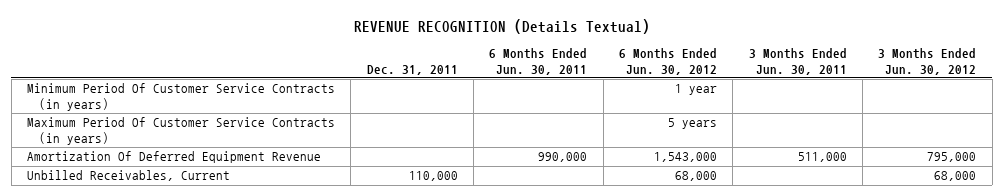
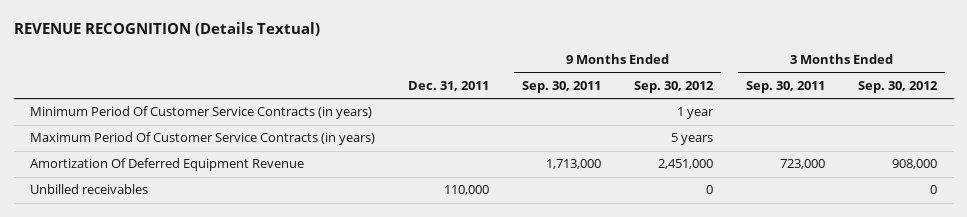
- | Dec. 31, 2011 | 6 Months Ended Jun. 30, 2011 | 6 Months Ended Jun. 30, 2012 | 3 Months Ended Jun. 30, 2011 | 3 Months Ended Jun. 30, 2012
+ | Dec. 31, 2011 | 9 Months Ended Sep. 30, 2011 | 9 Months Ended Sep. 30, 2012 | 3 Months Ended Sep. 30, 2011 | 3 Months Ended Sep. 30, 2012
- Unbilled Receivables, Current | 110,000 | | 68,000 | | 68,000
+ Unbilled receivables | 110,000 | | 0 | | 0

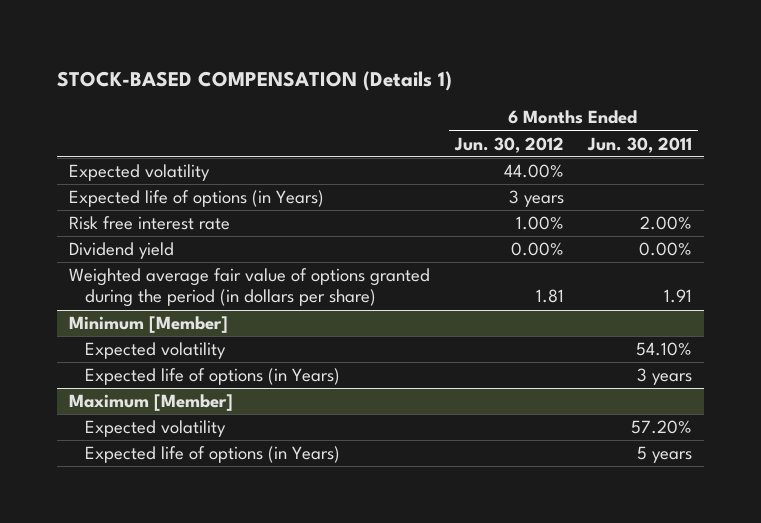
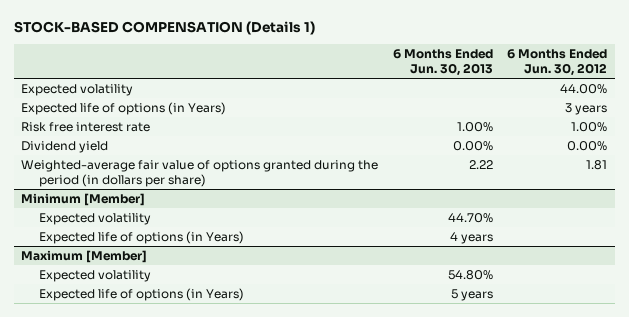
- | 6 Months Ended Jun. 30, 2012 | 6 Months Ended Jun. 30, 2011
+ | 6 Months Ended Jun. 30, 2013 | 6 Months Ended Jun. 30, 2012
- Weighted average fair value of options granted during the period (in dollars per share) | 1.81 | 1.91
+ Weighted-average fair value of options granted during the period (in dollars per share) | 2.22 | 1.81

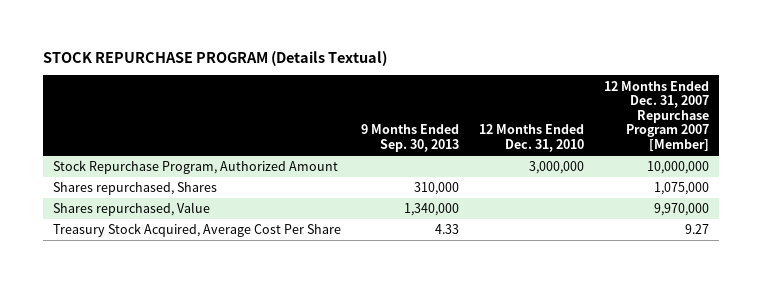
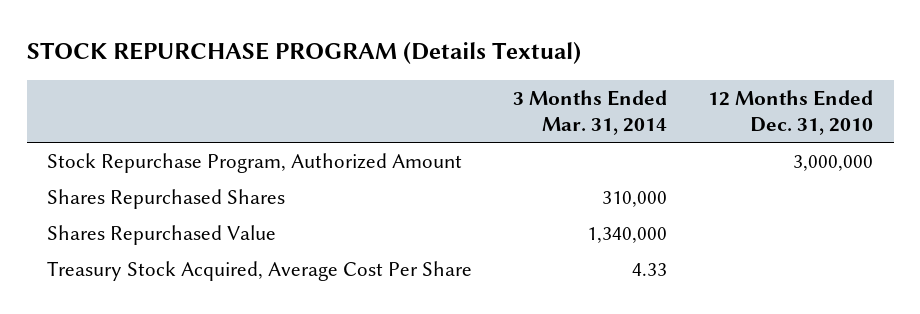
- | 9 Months Ended Sep. 30, 2013 | 12 Months Ended Dec. 31, 2010 | 12 Months Ended Dec. 31, 2007 Repurchase Program 2007 [Member]
+ | 3 Months Ended Mar. 31, 2014 | 12 Months Ended Dec. 31, 2010
- Shares repurchased, Shares | 310,000 | | 1,075,000
- Shares repurchased, Value | 1,340,000 | | 9,970,000
+ Shares Repurchased Shares | 310,000 |
+ Shares Repurchased Value | 1,340,000 |

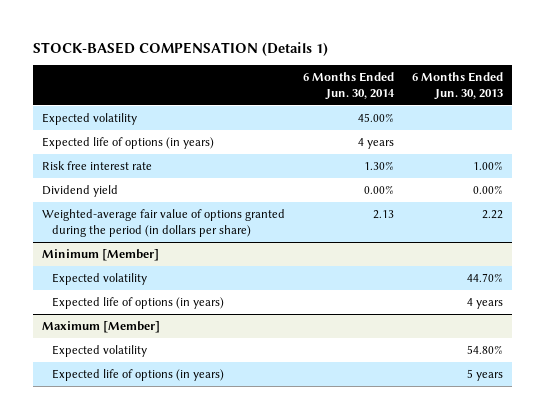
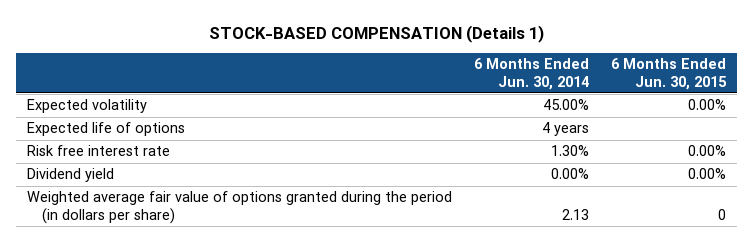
- | 6 Months Ended Jun. 30, 2014 | 6 Months Ended Jun. 30, 2013
+ | 6 Months Ended Jun. 30, 2014 | 6 Months Ended Jun. 30, 2015
- Expected life of options (in years) | 4 years |
+ Expected life of options | 4 years |
- Weighted-average fair value of options granted during the period (in dollars per share) | 2.13 | 2.22
- Minimum [Member]
- Expected volatility | | 44.70%
- Expected life of options (in years) | | 4 years
- Maximum [Member]
- Expected volatility | | 54.80%
- Expected life of options (in years) | | 5 years
+ Weighted average fair value of options granted during the period (in dollars per share) | 2.13 | 0

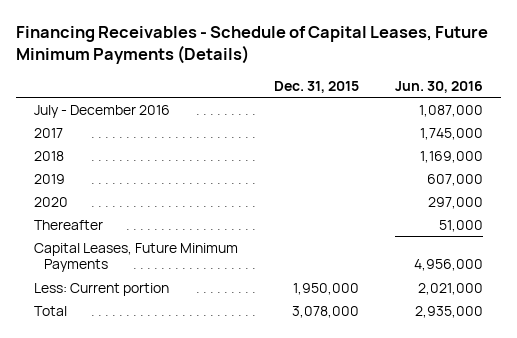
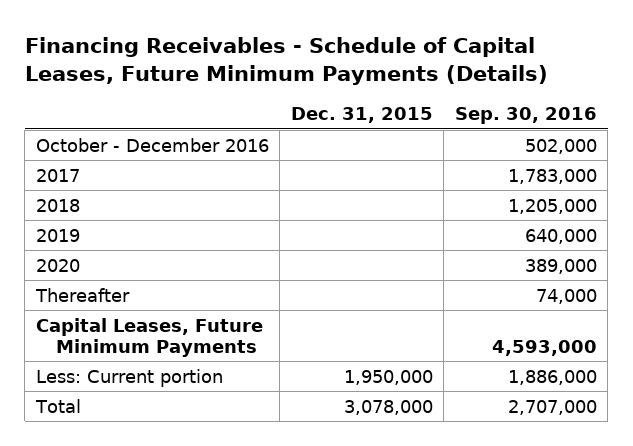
- | Dec. 31, 2015 | Jun. 30, 2016
+ | Dec. 31, 2015 | Sep. 30, 2016
- July - December 2016 | | 1,087,000
+ October - December 2016 | | 502,000

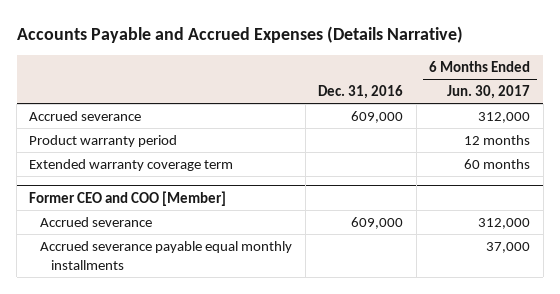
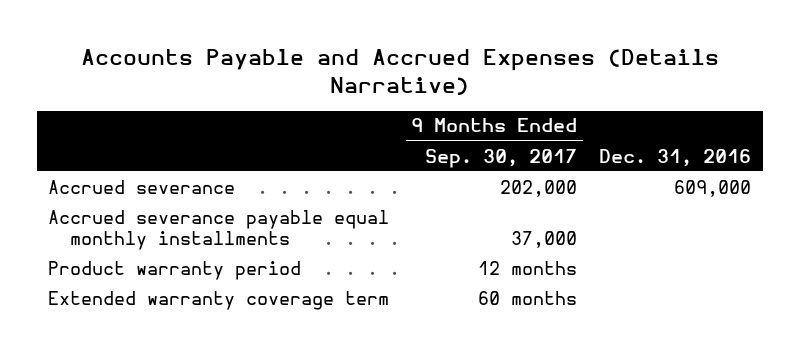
- | Dec. 31, 2016 | 6 Months Ended Jun. 30, 2017
+ | 9 Months Ended Sep. 30, 2017 | Dec. 31, 2016
+ Accrued severance payable equal monthly installments | 37,000 |
- Former CEO and COO [Member]
- Accrued severance | 609,000 | 312,000
- Accrued severance payable equal monthly installments | | 37,000

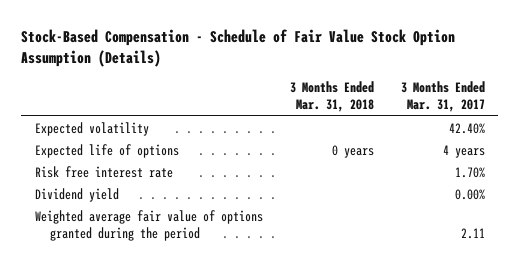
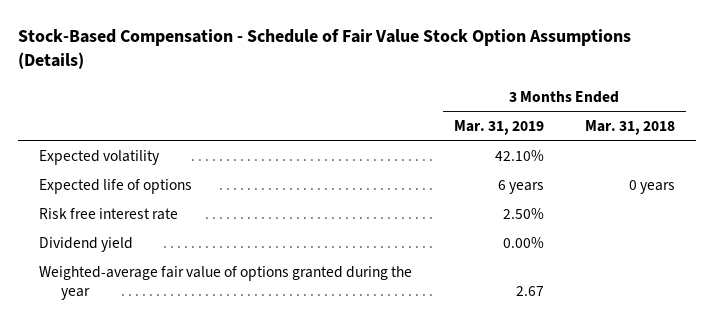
- Stock-Based Compensation - Schedule of Fair Value Stock Option Assumption (Details)
+ Stock-Based Compensation - Schedule of Fair Value Stock Option Assumptions (Details)
- | 3 Months Ended Mar. 31, 2018 | 3 Months Ended Mar. 31, 2017
+ | 3 Months Ended Mar. 31, 2019 | 3 Months Ended Mar. 31, 2018
- Weighted average fair value of options granted during the period | | 2.11
+ Weighted-average fair value of options granted during the year | 2.67 |

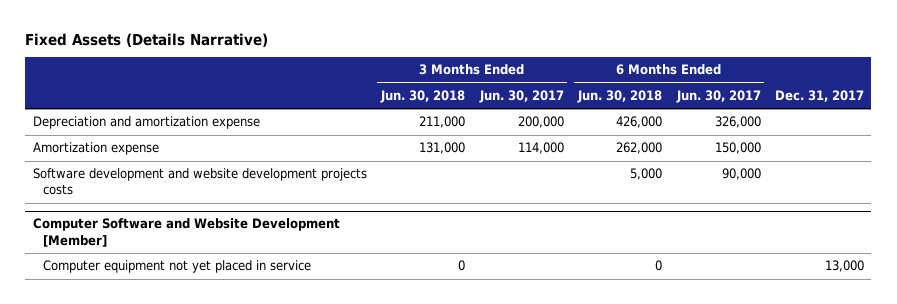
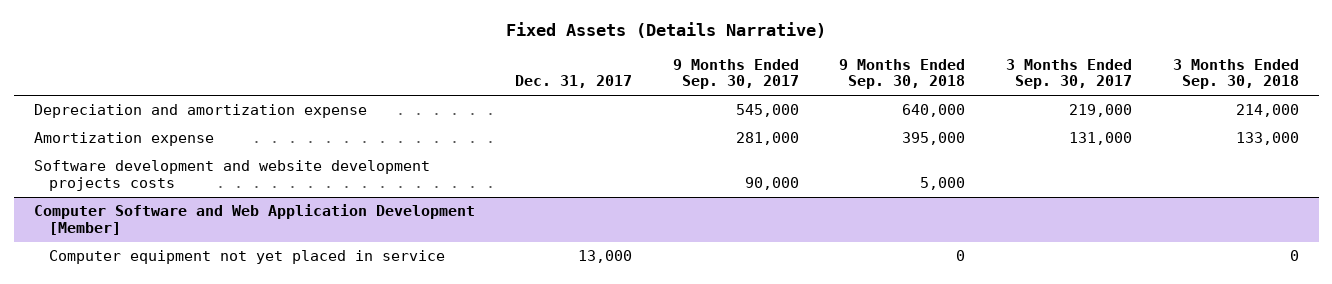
- | 3 Months Ended Jun. 30, 2018 | 3 Months Ended Jun. 30, 2017 | 6 Months Ended Jun. 30, 2018 | 6 Months Ended Jun. 30, 2017 | Dec. 31, 2017
+ | Dec. 31, 2017 | 9 Months Ended Sep. 30, 2017 | 9 Months Ended Sep. 30, 2018 | 3 Months Ended Sep. 30, 2017 | 3 Months Ended Sep. 30, 2018
- Computer Software and Website Development [Member]
+ Computer Software and Web Application Development [Member]

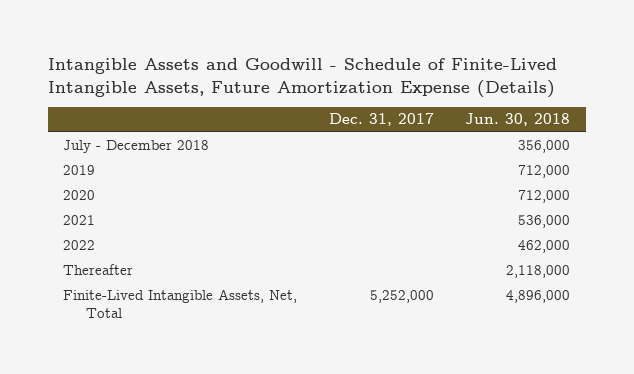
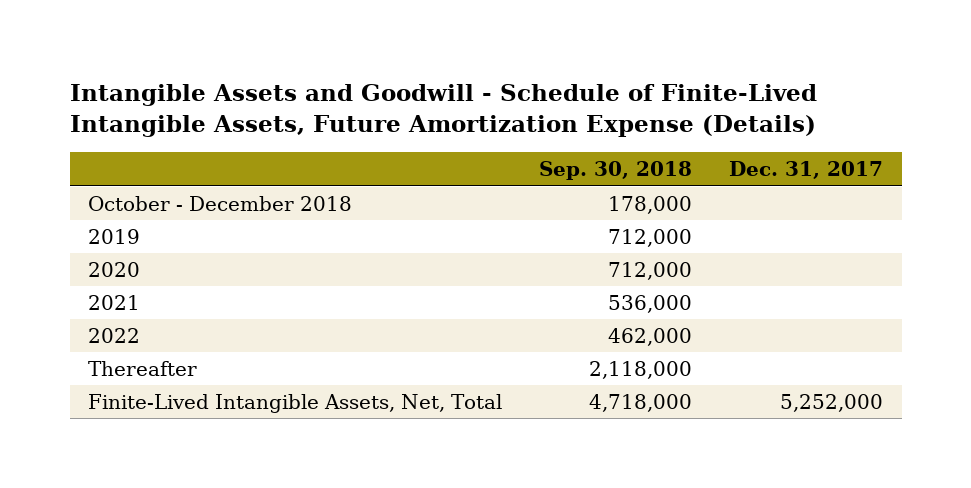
- | Dec. 31, 2017 | Jun. 30, 2018
+ | Sep. 30, 2018 | Dec. 31, 2017
- July - December 2018 | | 356,000
+ October - December 2018 | 178,000 |

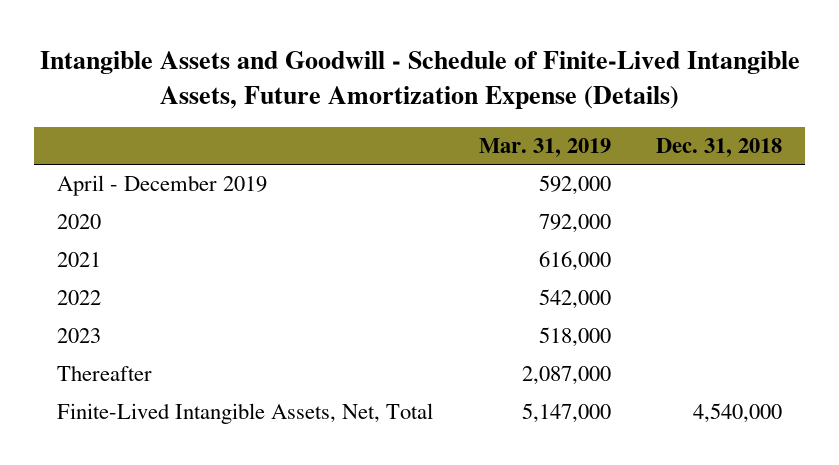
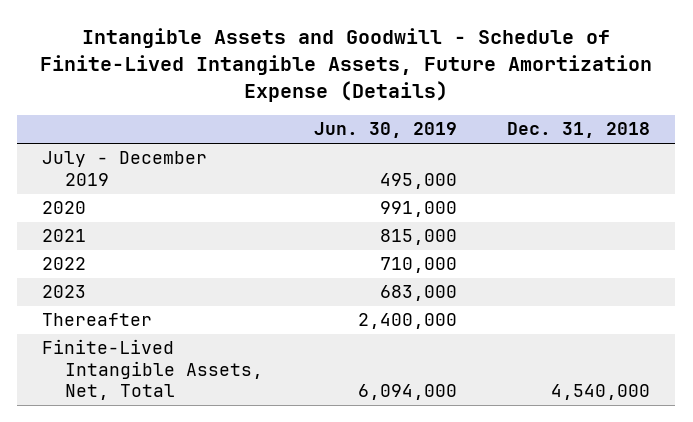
- | Mar. 31, 2019 | Dec. 31, 2018
+ | Jun. 30, 2019 | Dec. 31, 2018
- April - December 2019 | 592,000 |
+ July - December 2019 | 495,000 |

